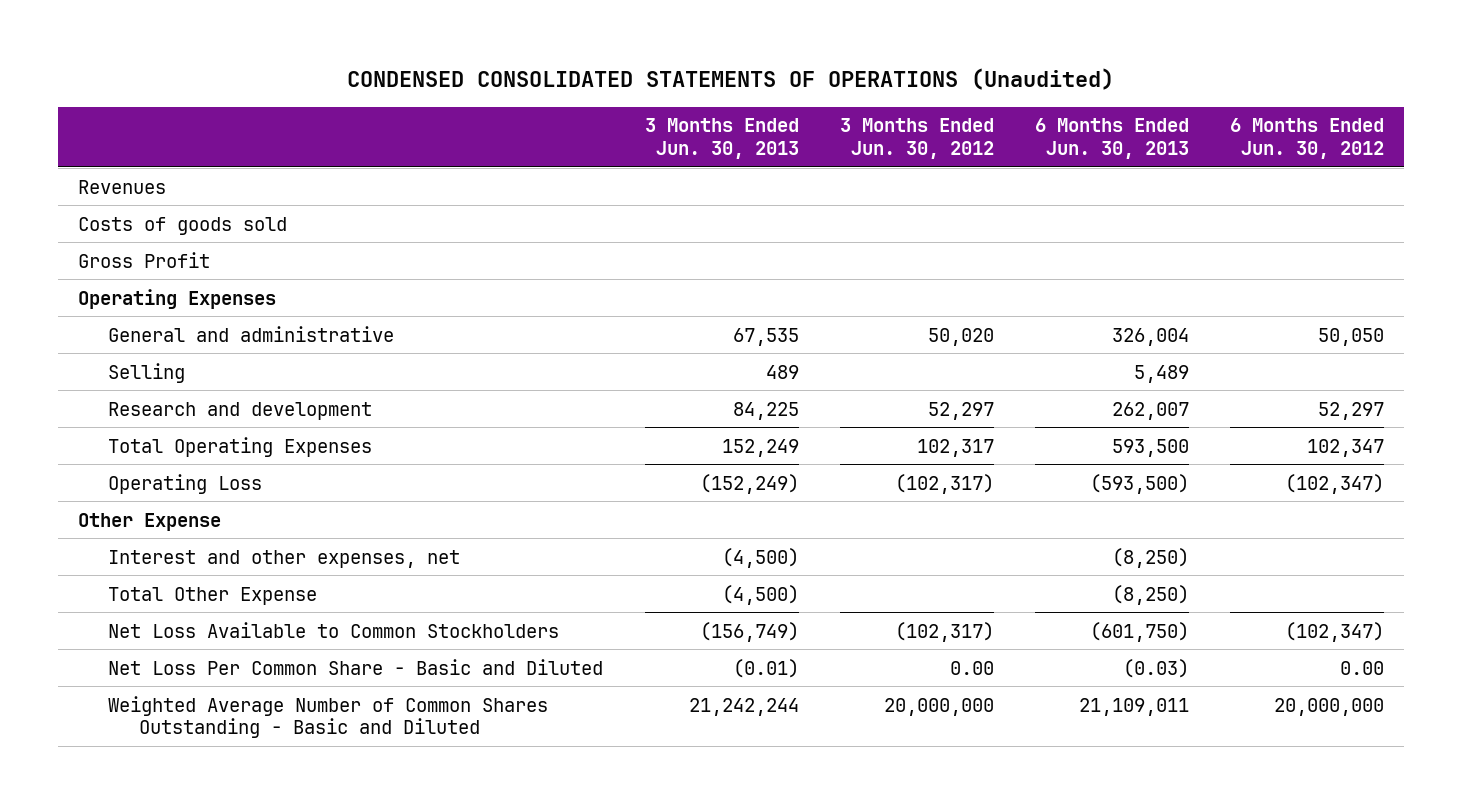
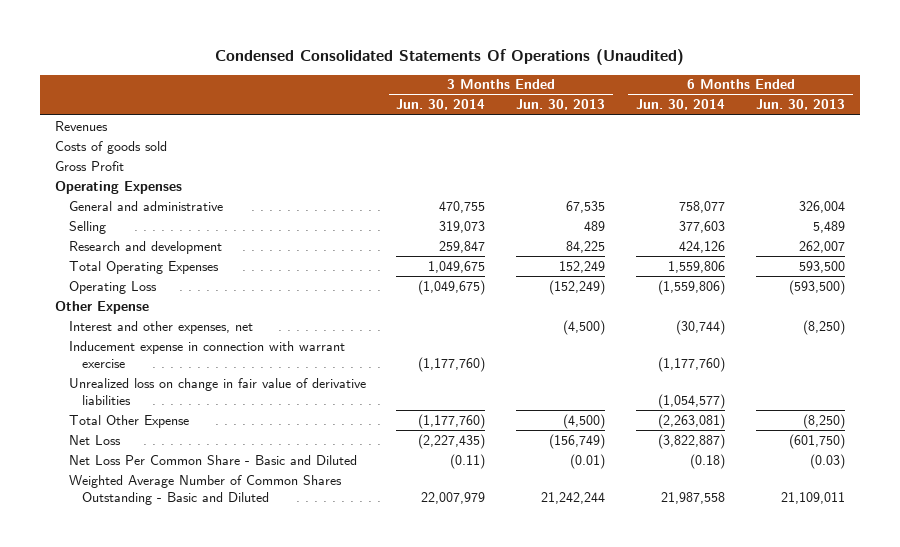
- CONDENSED CONSOLIDATED STATEMENTS OF OPERATIONS (Unaudited)
+ Condensed Consolidated Statements Of Operations (Unaudited)
- | 3 Months Ended Jun. 30, 2013 | 3 Months Ended Jun. 30, 2012 | 6 Months Ended Jun. 30, 2013 | 6 Months Ended Jun. 30, 2012
+ | 3 Months Ended Jun. 30, 2014 | 3 Months Ended Jun. 30, 2013 | 6 Months Ended Jun. 30, 2014 | 6 Months Ended Jun. 30, 2013
+ Inducement expense in connection with warrant exercise | (1,177,760) | | (1,177,760) |
+ Unrealized loss on change in fair value of derivative liabilities | | | (1,054,577) |
- Net Loss Available to Common Stockholders | (156,749) | (102,317) | (601,750) | (102,347)
+ Net Loss | (2,227,435) | (156,749) | (3,822,887) | (601,750)

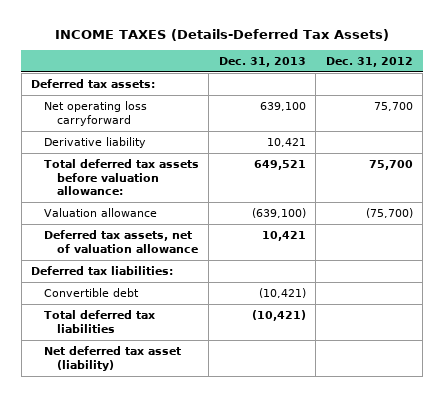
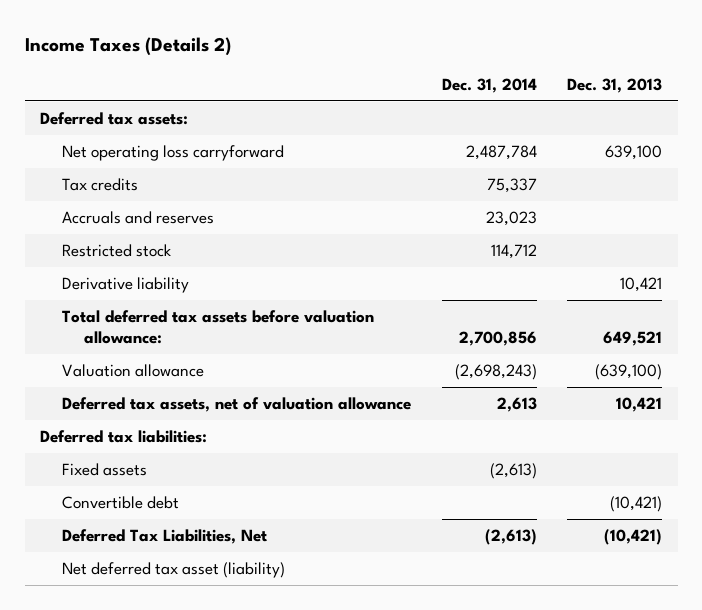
- INCOME TAXES (Details-Deferred Tax Assets)
+ Income Taxes (Details 2)
- | Dec. 31, 2013 | Dec. 31, 2012
+ | Dec. 31, 2014 | Dec. 31, 2013
+ Tax credits | 75,337 |
+ Accruals and reserves | 23,023 |
+ Restricted stock | 114,712 |
+ Fixed assets | (2,613) |
- Total deferred tax liabilities | (10,421) |
+ Deferred Tax Liabilities, Net | (2,613) | (10,421)

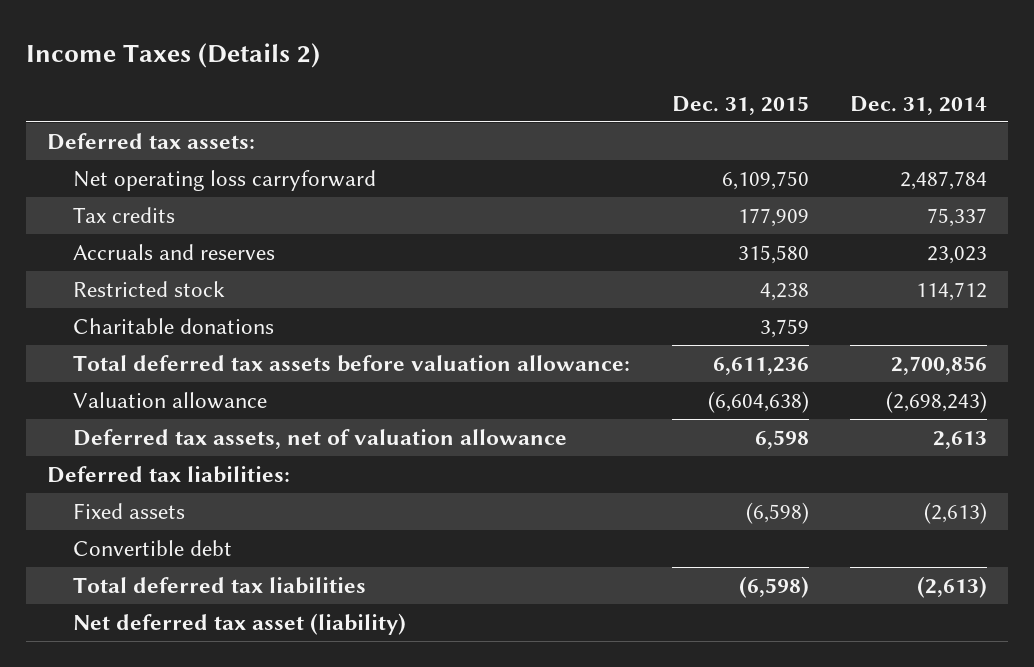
- | Dec. 31, 2014 | Dec. 31, 2013
+ | Dec. 31, 2015 | Dec. 31, 2014
- Derivative liability | | 10,421
+ Charitable donations | 3,759 |
- Deferred Tax Liabilities, Net | (2,613) | (10,421)
+ Total deferred tax liabilities | (6,598) | (2,613)

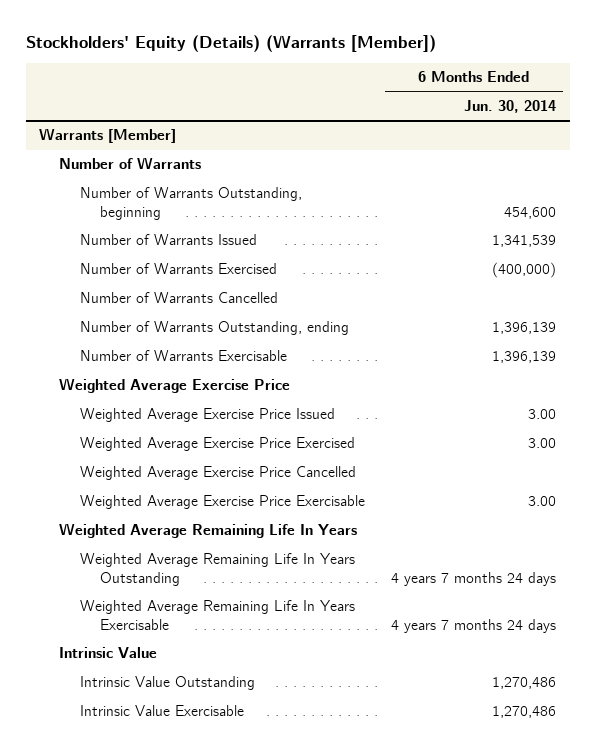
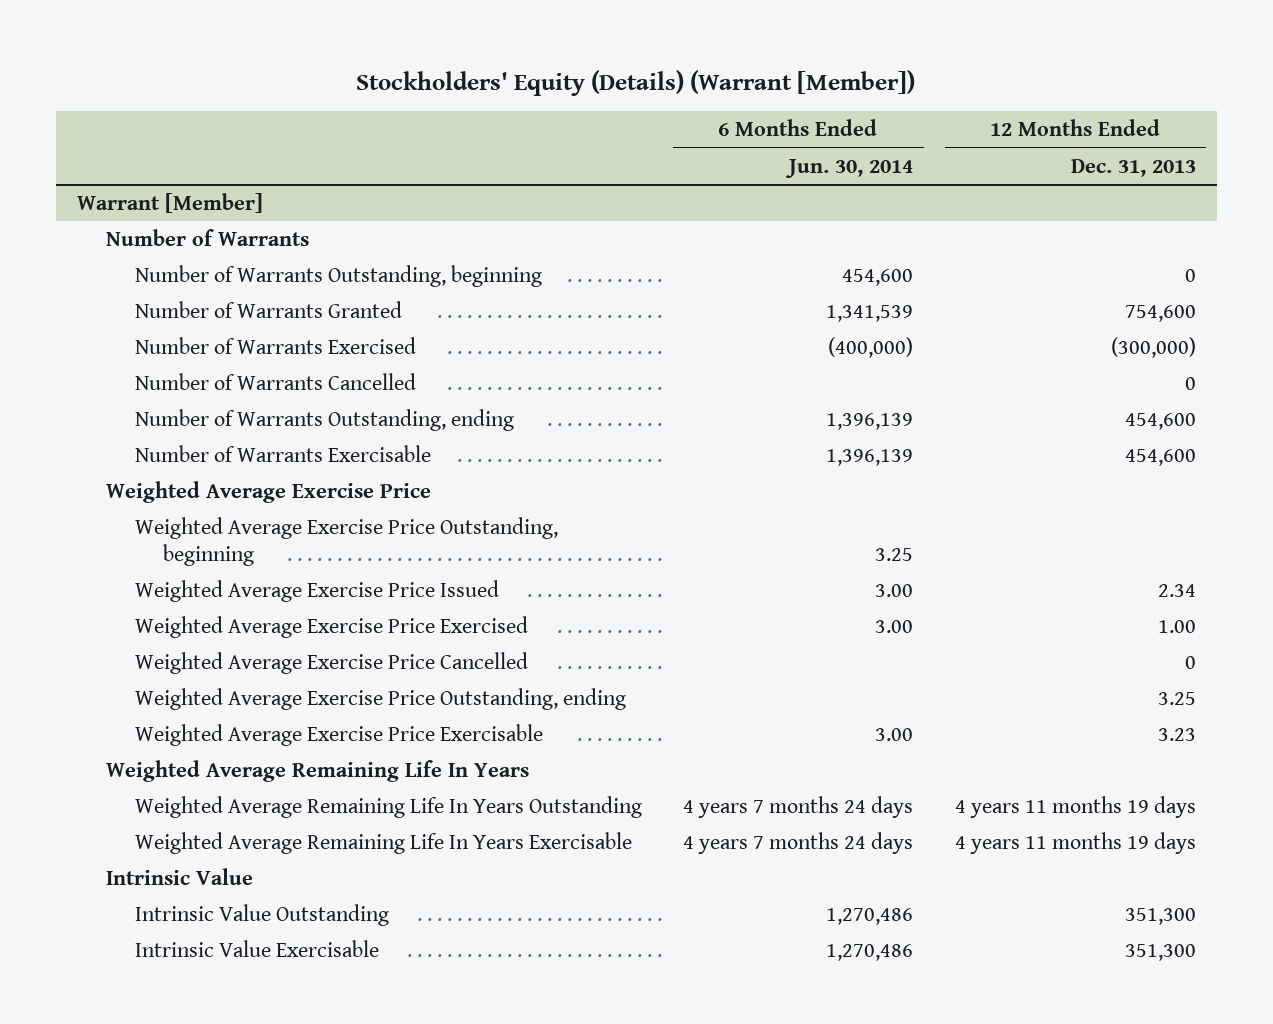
- Stockholders' Equity (Details) (Warrants [Member])
+ Stockholders' Equity (Details) (Warrant [Member])
- | 6 Months Ended Jun. 30, 2014
+ | 6 Months Ended Jun. 30, 2014 | 12 Months Ended Dec. 31, 2013
- Warrants [Member]
+ Warrant [Member]
- Number of Warrants Issued | 1,341,539
+ Number of Warrants Granted | 1,341,539 | 754,600
+ Weighted Average Exercise Price Outstanding, beginning | 3.25 |
+ Weighted Average Exercise Price Outstanding, ending | | 3.25

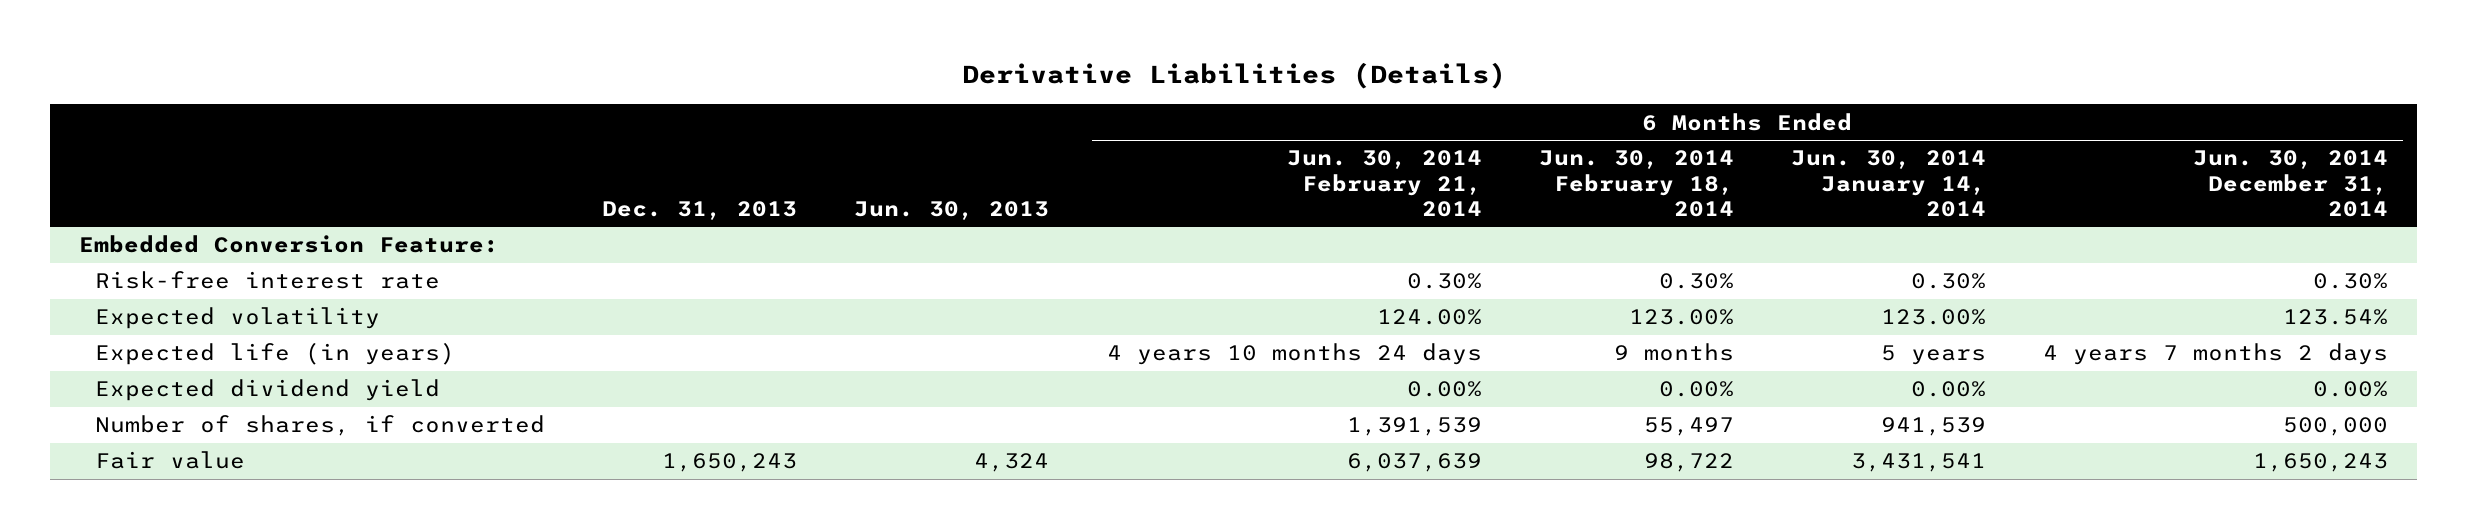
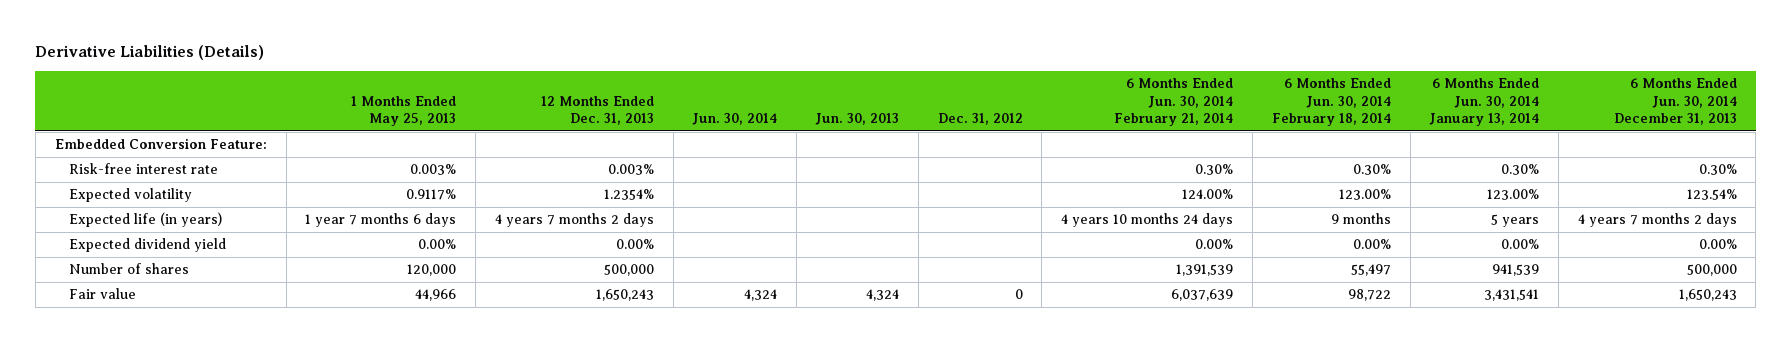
- | Dec. 31, 2013 | Jun. 30, 2013 | 6 Months Ended Jun. 30, 2014 February 21, 2014 | 6 Months Ended Jun. 30, 2014 February 18, 2014 | 6 Months Ended Jun. 30, 2014 January 14, 2014 | 6 Months Ended Jun. 30, 2014 December 31, 2014
+ | 1 Months Ended May 25, 2013 | 12 Months Ended Dec. 31, 2013 | Jun. 30, 2014 | Jun. 30, 2013 | Dec. 31, 2012 | 6 Months Ended Jun. 30, 2014 February 21, 2014 | 6 Months Ended Jun. 30, 2014 February 18, 2014 | 6 Months Ended Jun. 30, 2014 January 13, 2014 | 6 Months Ended Jun. 30, 2014 December 31, 2013
- Number of shares, if converted | | | 1,391,539 | 55,497 | 941,539 | 500,000
+ Number of shares | 120,000 | 500,000 | | | | 1,391,539 | 55,497 | 941,539 | 500,000

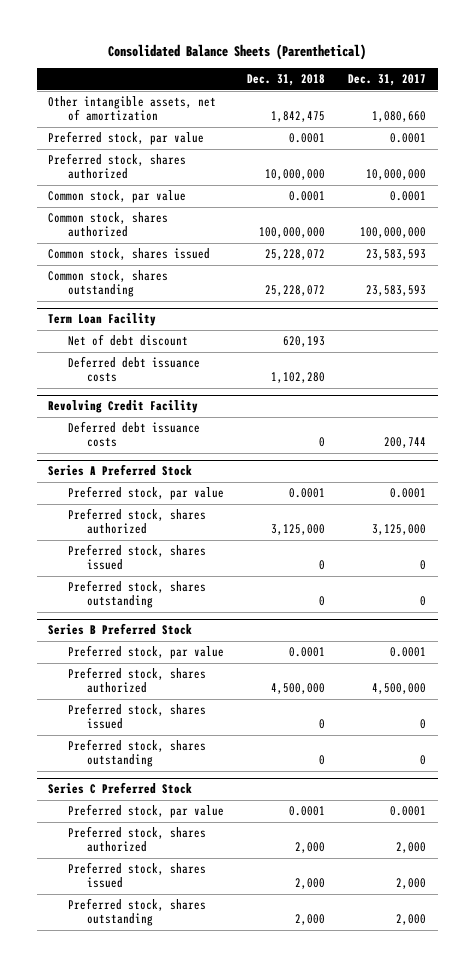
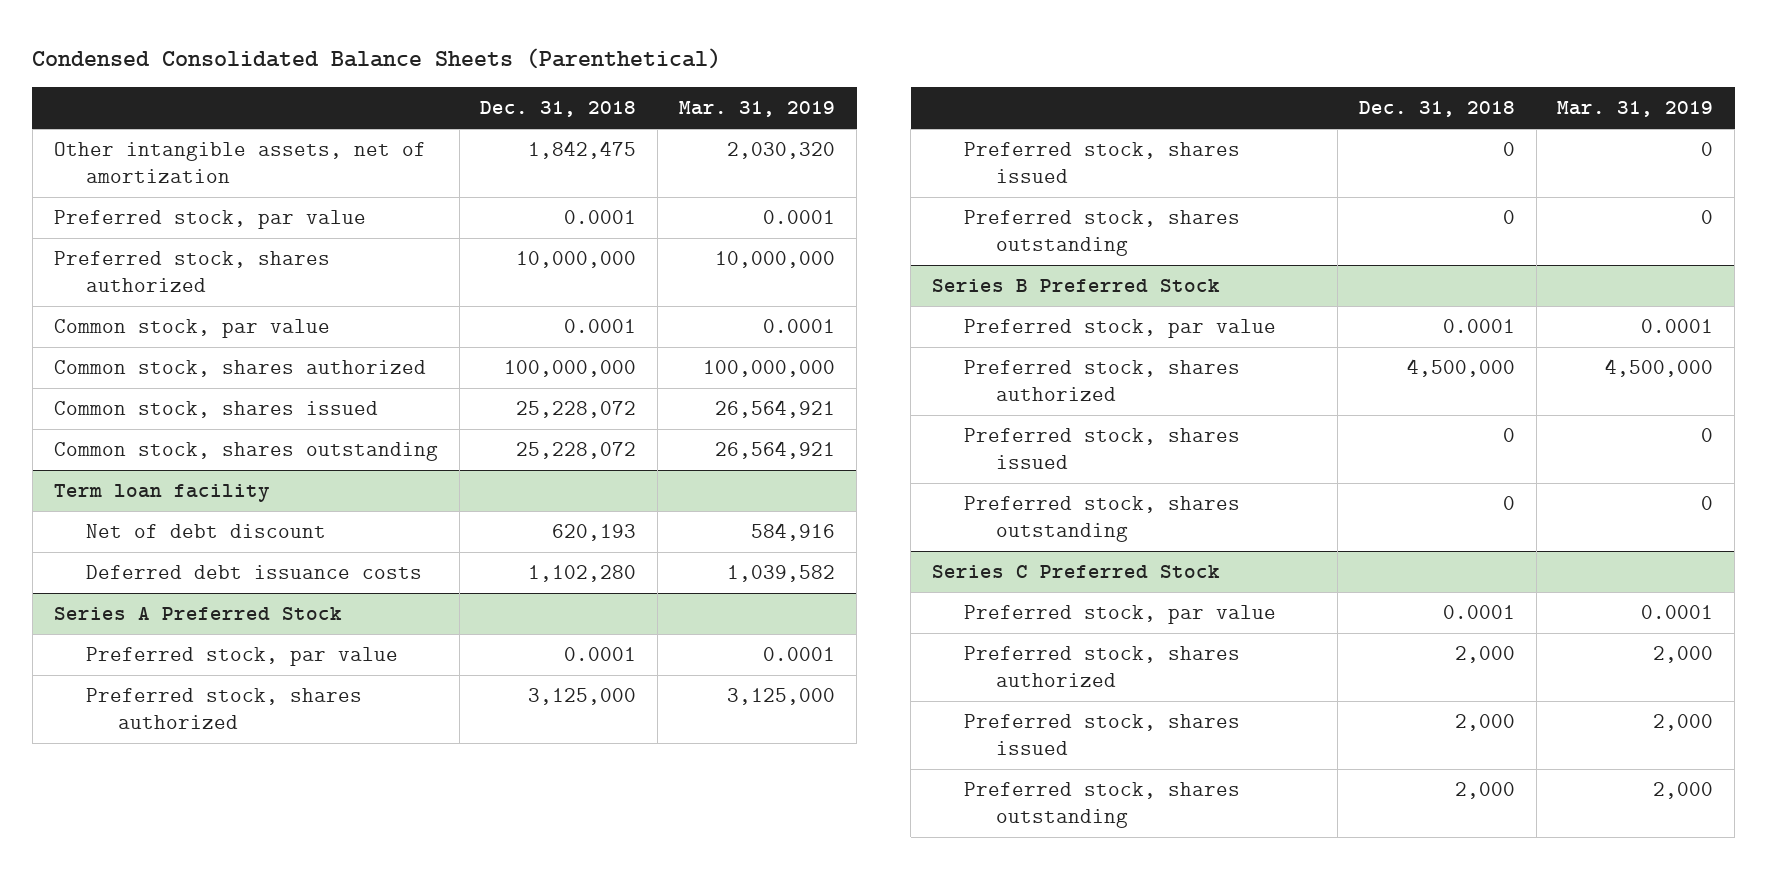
- Consolidated Balance Sheets (Parenthetical)
+ Condensed Consolidated Balance Sheets (Parenthetical)
- | Dec. 31, 2018 | Dec. 31, 2017
+ | Dec. 31, 2018 | Mar. 31, 2019
- Term Loan Facility
+ Term loan facility
- Revolving Credit Facility
- Deferred debt issuance costs | 0 | 200,744

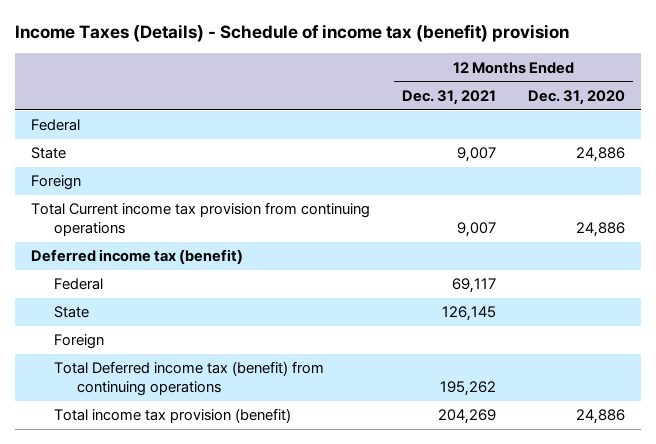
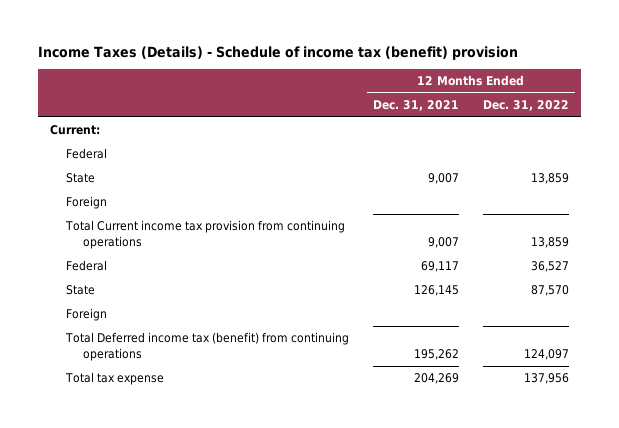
- | 12 Months Ended Dec. 31, 2021 | 12 Months Ended Dec. 31, 2020
+ | 12 Months Ended Dec. 31, 2021 | 12 Months Ended Dec. 31, 2022
+ Current:
- Deferred income tax (benefit)
- Total income tax provision (benefit) | 204,269 | 24,886
+ Total tax expense | 204,269 | 137,956

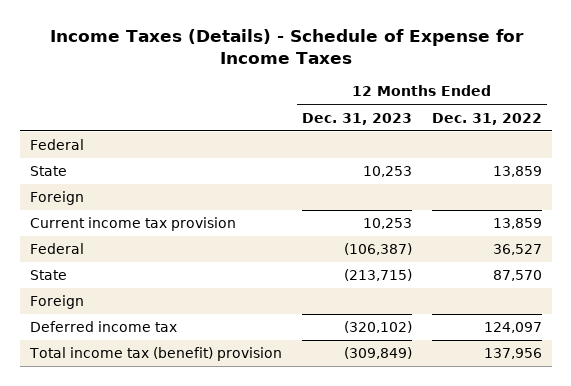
- Income Taxes (Details) - Schedule of income tax (benefit) provision
+ Income Taxes (Details) - Schedule of Expense for Income Taxes
- | 12 Months Ended Dec. 31, 2021 | 12 Months Ended Dec. 31, 2022
+ | 12 Months Ended Dec. 31, 2023 | 12 Months Ended Dec. 31, 2022
- Current:
- Total Current income tax provision from continuing operations | 9,007 | 13,859
+ Current income tax provision | 10,253 | 13,859
- Total Deferred income tax (benefit) from continuing operations | 195,262 | 124,097
- Total tax expense | 204,269 | 137,956
+ Deferred income tax | (320,102) | 124,097
+ Total income tax (benefit) provision | (309,849) | 137,956

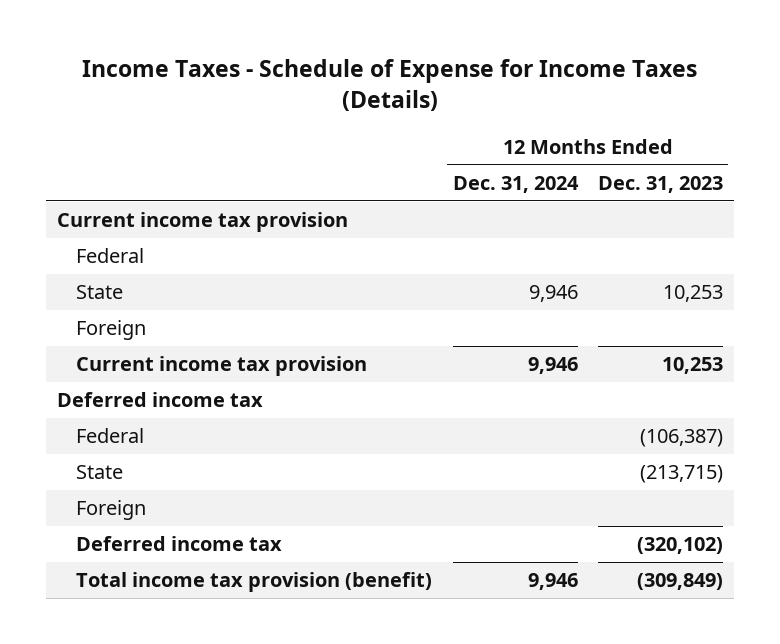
- Income Taxes (Details) - Schedule of Expense for Income Taxes
+ Income Taxes - Schedule of Expense for Income Taxes (Details)
- | 12 Months Ended Dec. 31, 2023 | 12 Months Ended Dec. 31, 2022
+ | 12 Months Ended Dec. 31, 2024 | 12 Months Ended Dec. 31, 2023
+ Current income tax provision
+ Deferred income tax
- Total income tax (benefit) provision | (309,849) | 137,956
+ Total income tax provision (benefit) | 9,946 | (309,849)

